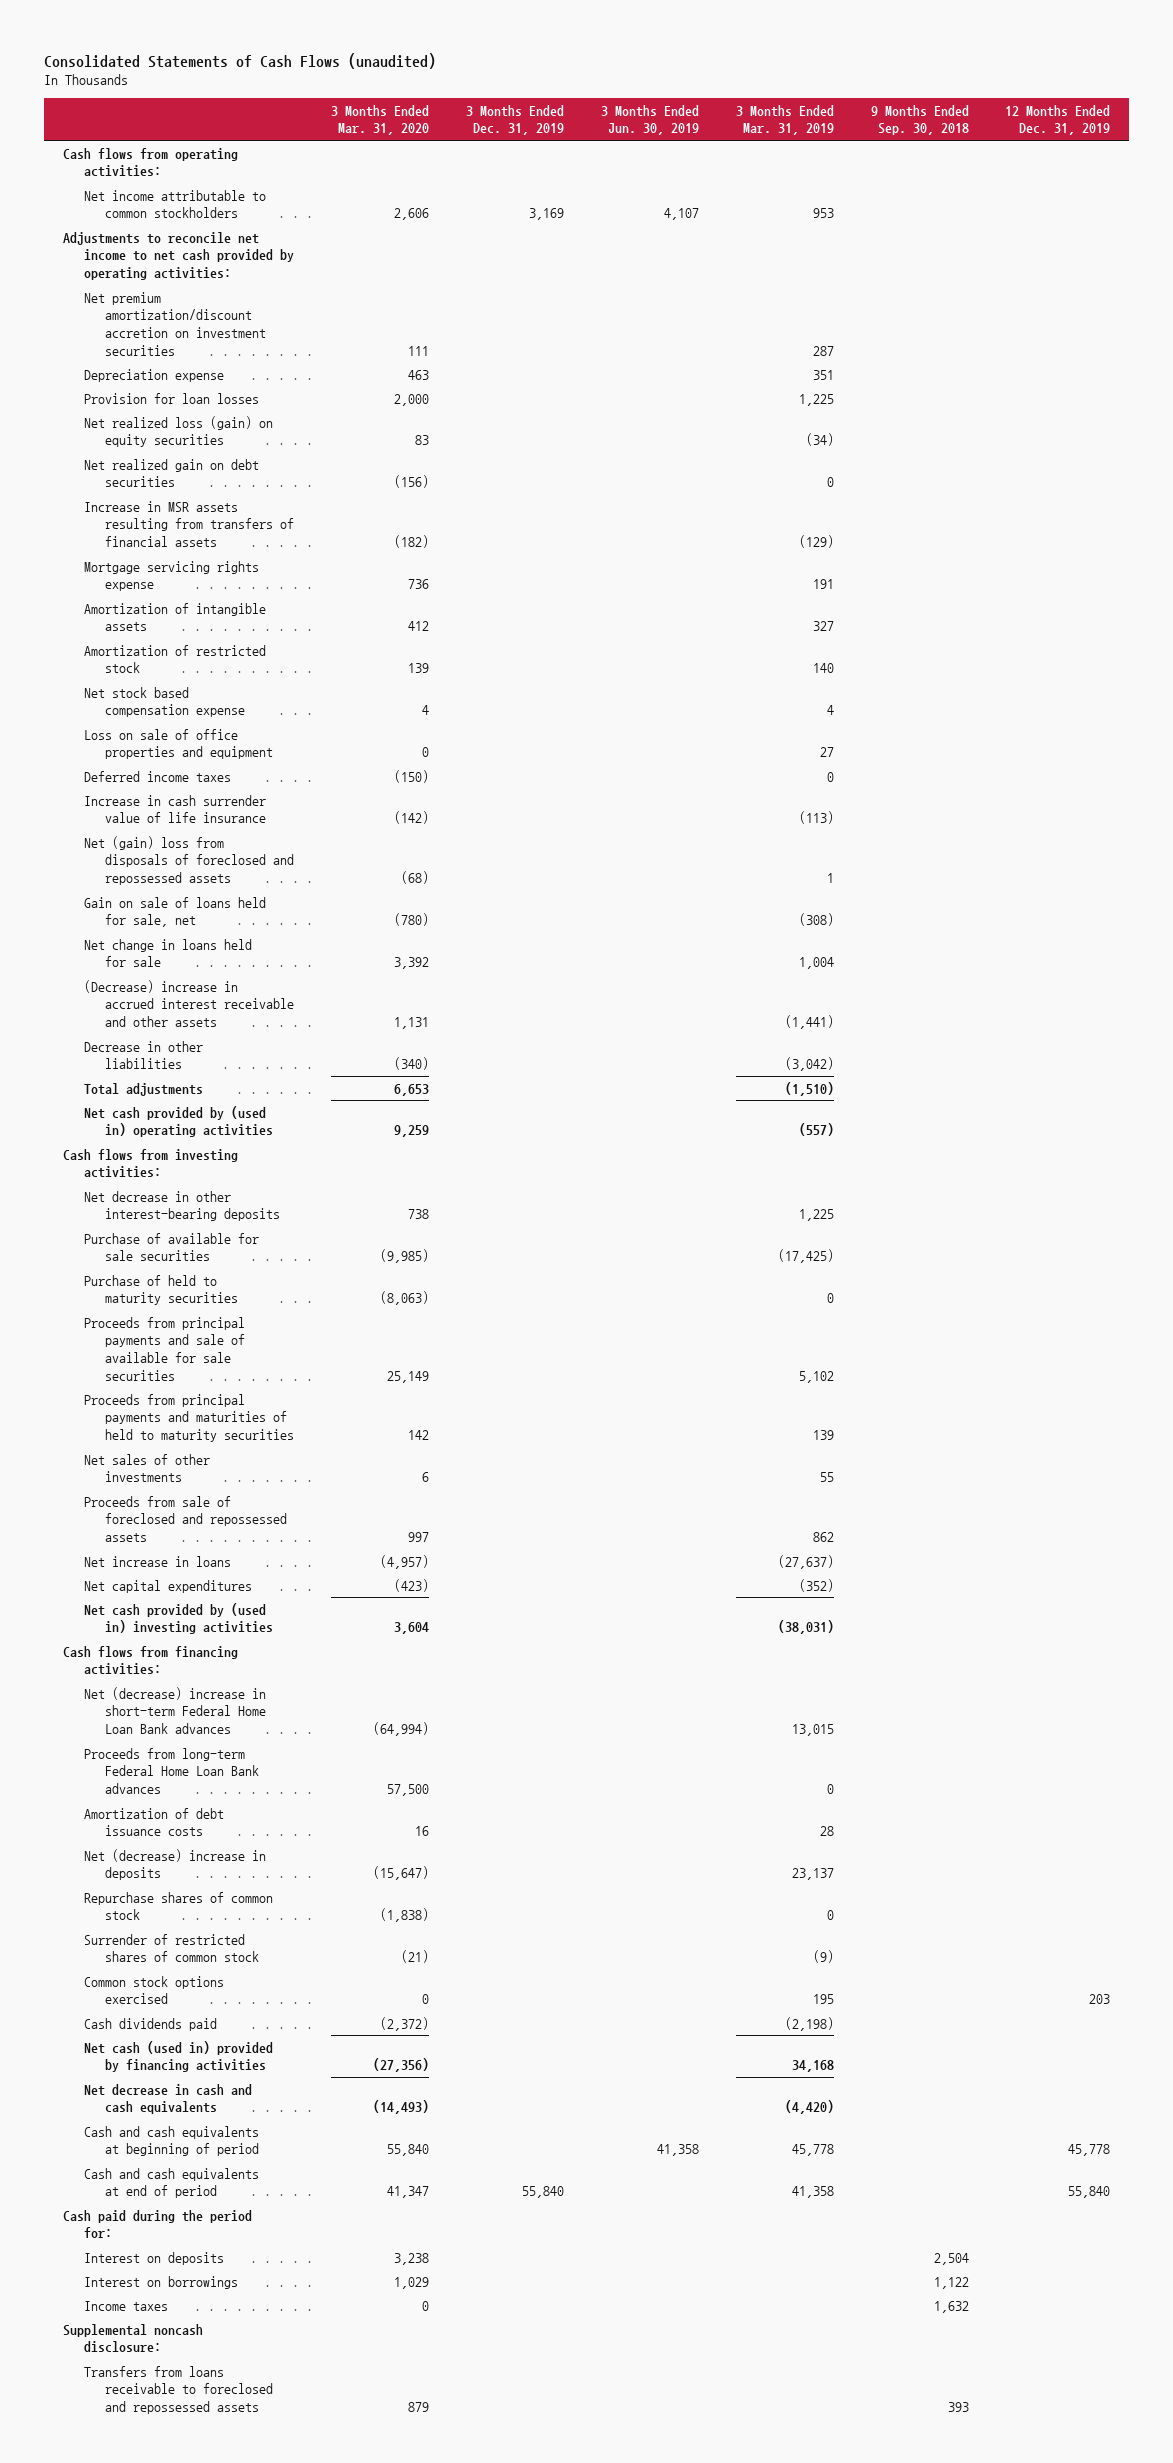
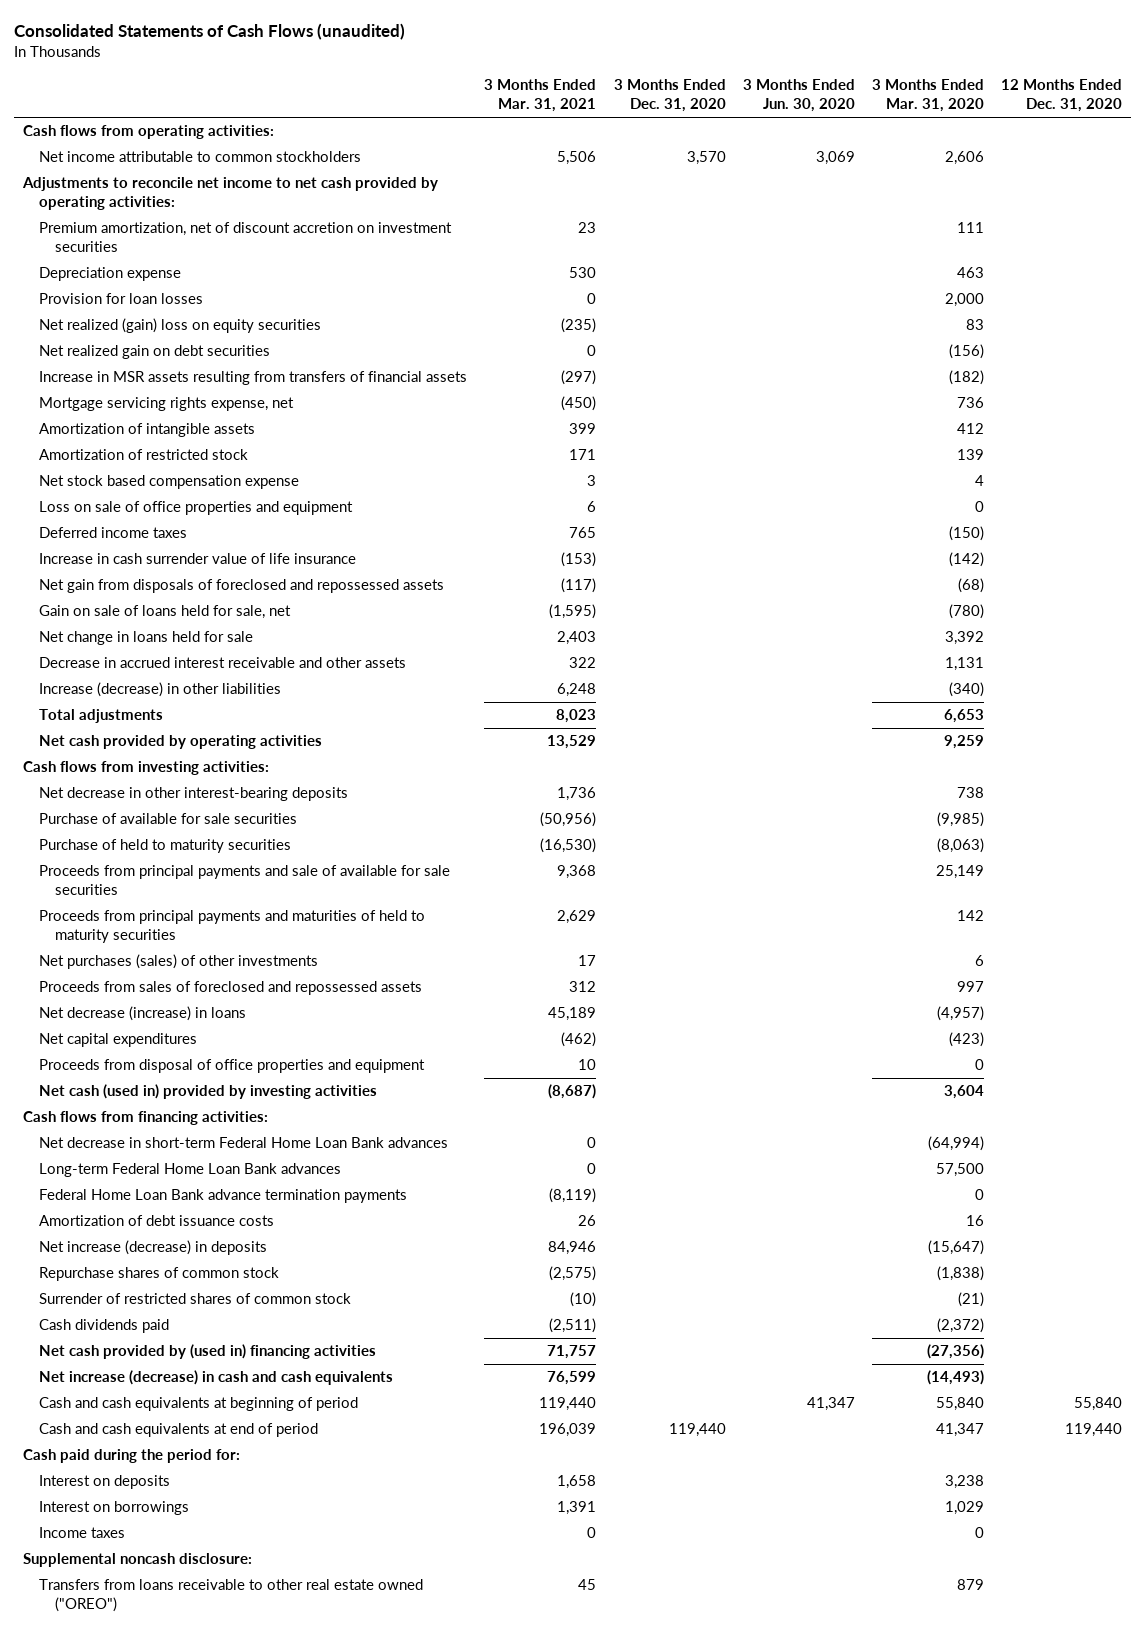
- | 3 Months Ended Mar. 31, 2020 | 3 Months Ended Dec. 31, 2019 | 3 Months Ended Jun. 30, 2019 | 3 Months Ended Mar. 31, 2019 | 9 Months Ended Sep. 30, 2018 | 12 Months Ended Dec. 31, 2019
+ | 3 Months Ended Mar. 31, 2021 | 3 Months Ended Dec. 31, 2020 | 3 Months Ended Jun. 30, 2020 | 3 Months Ended Mar. 31, 2020 | 12 Months Ended Dec. 31, 2020
- Net premium amortization/discount accretion on investment securities | 111 | | | 287 | |
+ Premium amortization, net of discount accretion on investment securities | 23 | | | 111 |
- Net realized loss (gain) on equity securities | 83 | | | (34) | |
+ Net realized (gain) loss on equity securities | (235) | | | 83 |
- Mortgage servicing rights expense | 736 | | | 191 | |
+ Mortgage servicing rights expense, net | (450) | | | 736 |
- Net (gain) loss from disposals of foreclosed and repossessed assets | (68) | | | 1 | |
+ Net gain from disposals of foreclosed and repossessed assets | (117) | | | (68) |
- (Decrease) increase in accrued interest receivable and other assets | 1,131 | | | (1,441) | |
- Decrease in other liabilities | (340) | | | (3,042) | |
+ Decrease in accrued interest receivable and other assets | 322 | | | 1,131 |
+ Increase (decrease) in other liabilities | 6,248 | | | (340) |
- Net cash provided by (used in) operating activities | 9,259 | | | (557) | |
+ Net cash provided by operating activities | 13,529 | | | 9,259 |
- Net sales of other investments | 6 | | | 55 | |
- Proceeds from sale of foreclosed and repossessed assets | 997 | | | 862 | |
- Net increase in loans | (4,957) | | | (27,637) | |
+ Net purchases (sales) of other investments | 17 | | | 6 |
+ Proceeds from sales of foreclosed and repossessed assets | 312 | | | 997 |
+ Net decrease (increase) in loans | 45,189 | | | (4,957) |
- Net cash provided by (used in) investing activities | 3,604 | | | (38,031) | |
+ Proceeds from disposal of office properties and equipment | 10 | | | 0 |
+ Net cash (used in) provided by investing activities | (8,687) | | | 3,604 |
- Net (decrease) increase in short-term Federal Home Loan Bank advances | (64,994) | | | 13,015 | |
- Proceeds from long-term Federal Home Loan Bank advances | 57,500 | | | 0 | |
+ Net decrease in short-term Federal Home Loan Bank advances | 0 | | | (64,994) |
+ Long-term Federal Home Loan Bank advances | 0 | | | 57,500 |
+ Federal Home Loan Bank advance termination payments | (8,119) | | | 0 |
- Net (decrease) increase in deposits | (15,647) | | | 23,137 | |
+ Net increase (decrease) in deposits | 84,946 | | | (15,647) |
- Common stock options exercised | 0 | | | 195 | | 203
- Net cash (used in) provided by financing activities | (27,356) | | | 34,168 | |
- Net decrease in cash and cash equivalents | (14,493) | | | (4,420) | |
+ Net cash provided by (used in) financing activities | 71,757 | | | (27,356) |
+ Net increase (decrease) in cash and cash equivalents | 76,599 | | | (14,493) |
- Transfers from loans receivable to foreclosed and repossessed assets | 879 | | | | 393 |
+ Transfers from loans receivable to other real estate owned ("OREO") | 45 | | | 879 |

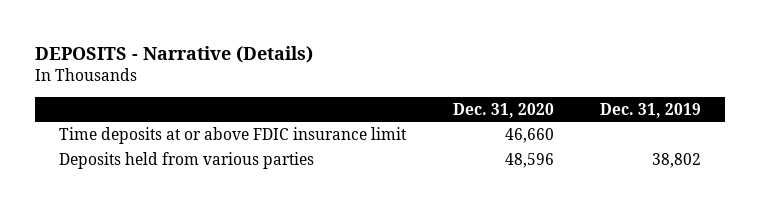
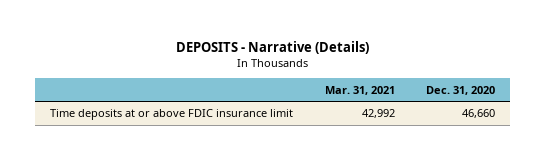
- | Dec. 31, 2020 | Dec. 31, 2019
+ | Mar. 31, 2021 | Dec. 31, 2020
- Deposits held from various parties | 48,596 | 38,802

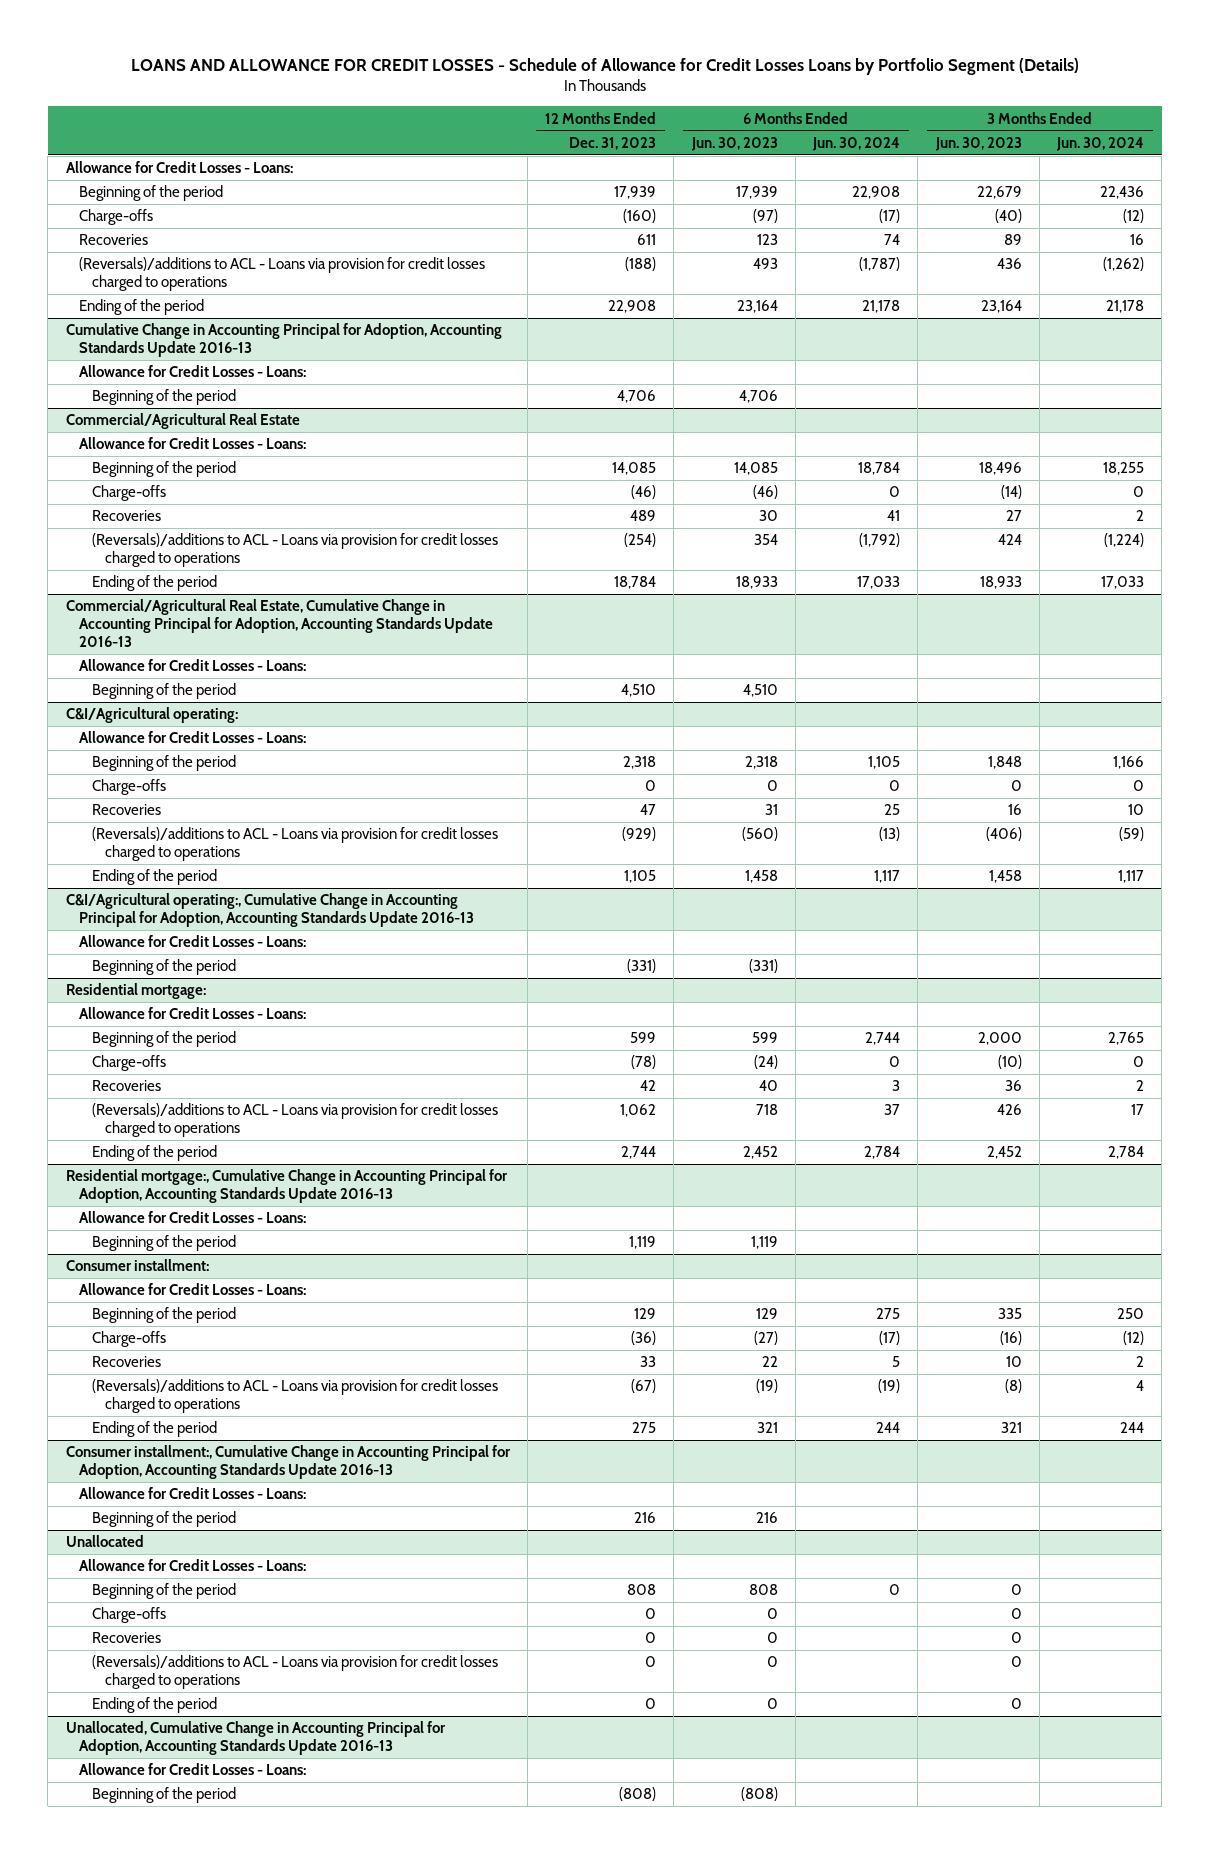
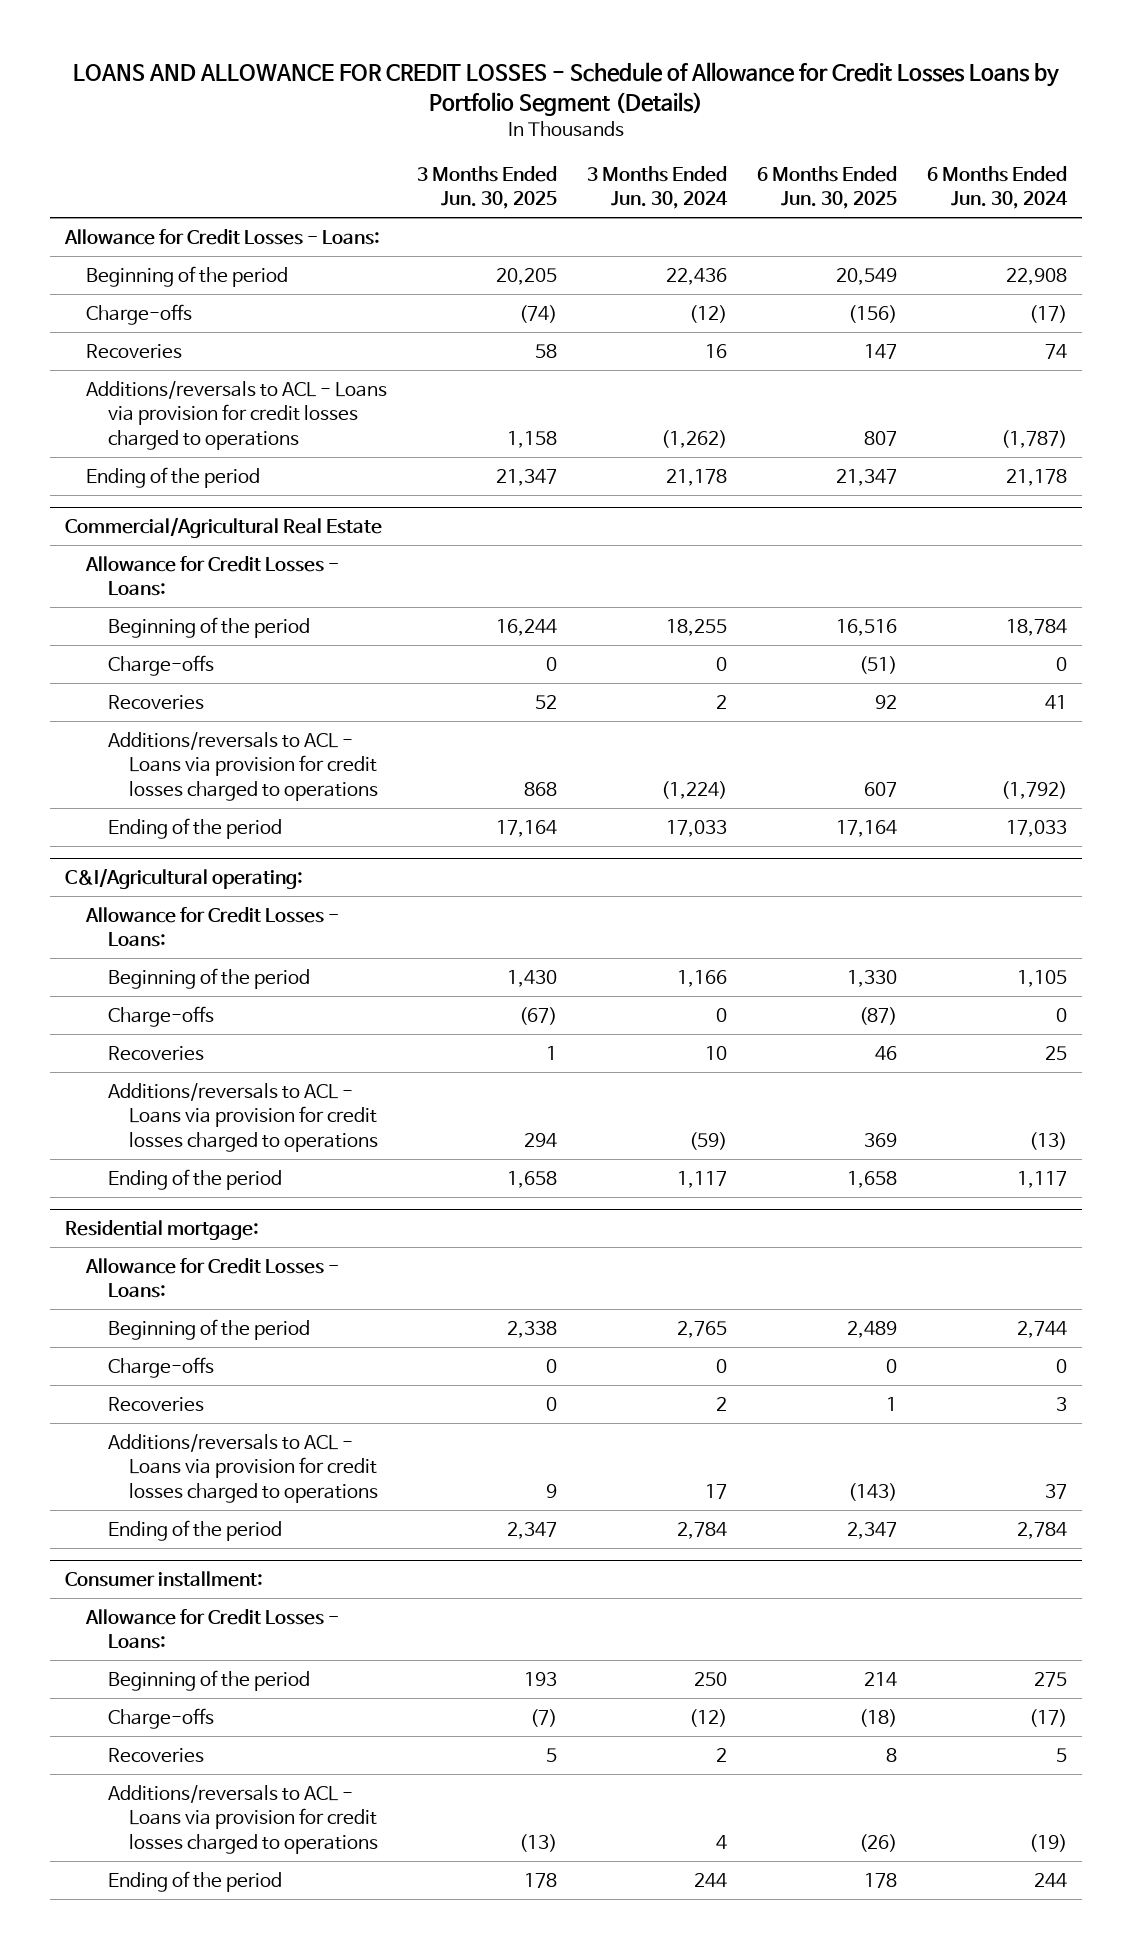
- | 12 Months Ended Dec. 31, 2023 | 6 Months Ended Jun. 30, 2023 | 6 Months Ended Jun. 30, 2024 | 3 Months Ended Jun. 30, 2023 | 3 Months Ended Jun. 30, 2024
+ | 3 Months Ended Jun. 30, 2025 | 3 Months Ended Jun. 30, 2024 | 6 Months Ended Jun. 30, 2025 | 6 Months Ended Jun. 30, 2024
- (Reversals)/additions to ACL - Loans via provision for credit losses charged to operations | (188) | 493 | (1,787) | 436 | (1,262)
+ Additions/reversals to ACL - Loans via provision for credit losses charged to operations | 1,158 | (1,262) | 807 | (1,787)
- Cumulative Change in Accounting Principal for Adoption, Accounting Standards Update 2016-13
- Allowance for Credit Losses - Loans:
- Beginning of the period | 4,706 | 4,706 | | |
@ Commercial/Agricultural Real Estate
- (Reversals)/additions to ACL - Loans via provision for credit losses charged to operations | (254) | 354 | (1,792) | 424 | (1,224)
+ Additions/reversals to ACL - Loans via provision for credit losses charged to operations | 868 | (1,224) | 607 | (1,792)
- Commercial/Agricultural Real Estate, Cumulative Change in Accounting Principal for Adoption, Accounting Standards Update 2016-13
- Allowance for Credit Losses - Loans:
- Beginning of the period | 4,510 | 4,510 | | |
@ C&I/Agricultural operating:
- (Reversals)/additions to ACL - Loans via provision for credit losses charged to operations | (929) | (560) | (13) | (406) | (59)
+ Additions/reversals to ACL - Loans via provision for credit losses charged to operations | 294 | (59) | 369 | (13)
- C&I/Agricultural operating:, Cumulative Change in Accounting Principal for Adoption, Accounting Standards Update 2016-13
- Allowance for Credit Losses - Loans:
- Beginning of the period | (331) | (331) | | |
@ Residential mortgage:
- (Reversals)/additions to ACL - Loans via provision for credit losses charged to operations | 1,062 | 718 | 37 | 426 | 17
+ Additions/reversals to ACL - Loans via provision for credit losses charged to operations | 9 | 17 | (143) | 37
- Residential mortgage:, Cumulative Change in Accounting Principal for Adoption, Accounting Standards Update 2016-13
- Allowance for Credit Losses - Loans:
- Beginning of the period | 1,119 | 1,119 | | |
@ Consumer installment:
- (Reversals)/additions to ACL - Loans via provision for credit losses charged to operations | (67) | (19) | (19) | (8) | 4
+ Additions/reversals to ACL - Loans via provision for credit losses charged to operations | (13) | 4 | (26) | (19)
- Consumer installment:, Cumulative Change in Accounting Principal for Adoption, Accounting Standards Update 2016-13
- Allowance for Credit Losses - Loans:
- Beginning of the period | 216 | 216 | | |
- Unallocated
- Allowance for Credit Losses - Loans:
- Beginning of the period | 808 | 808 | 0 | 0 |
- Charge-offs | 0 | 0 | | 0 |
- Recoveries | 0 | 0 | | 0 |
- (Reversals)/additions to ACL - Loans via provision for credit losses charged to operations | 0 | 0 | | 0 |
- Ending of the period | 0 | 0 | | 0 |
- Unallocated, Cumulative Change in Accounting Principal for Adoption, Accounting Standards Update 2016-13
- Allowance for Credit Losses - Loans:
- Beginning of the period | (808) | (808) | | |

